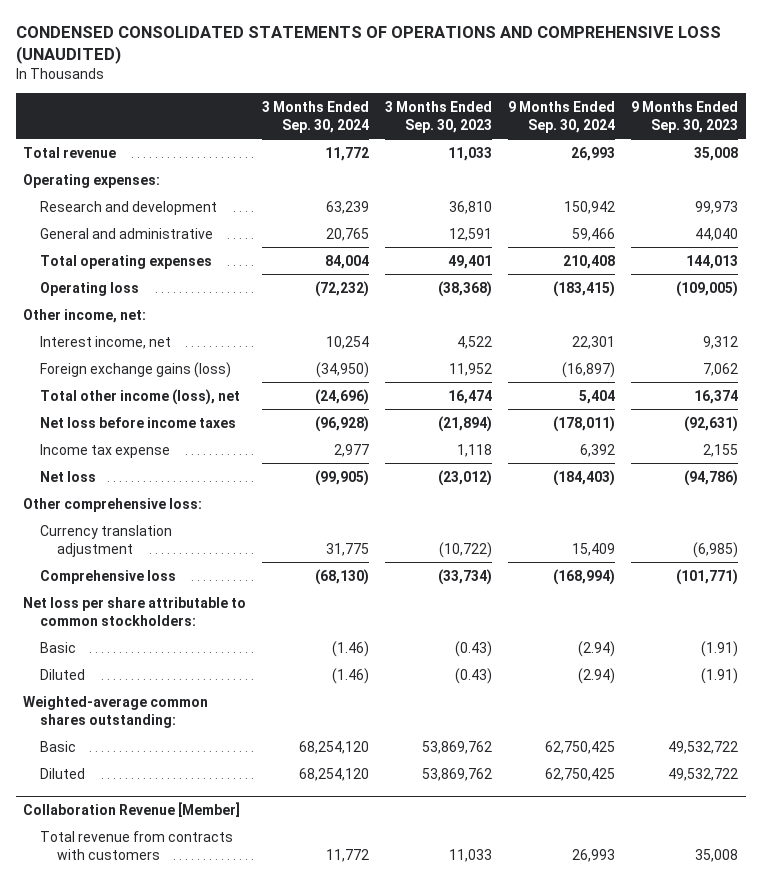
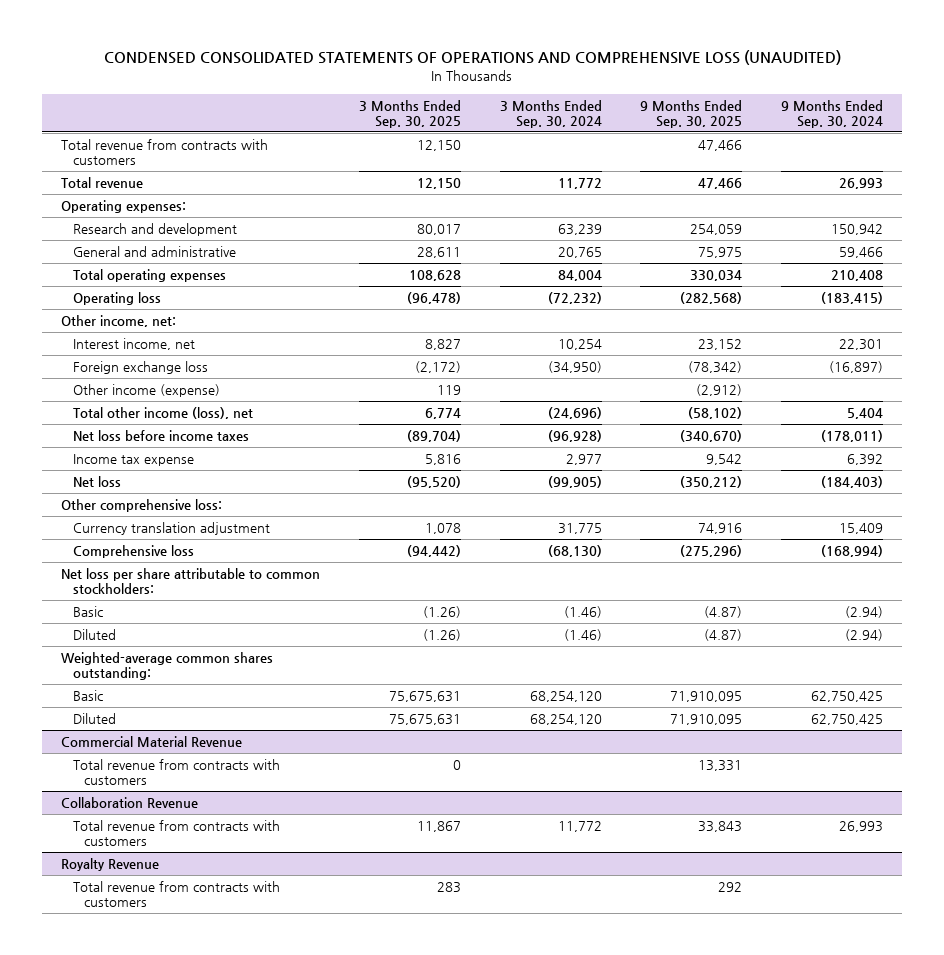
- | 3 Months Ended Sep. 30, 2024 | 3 Months Ended Sep. 30, 2023 | 9 Months Ended Sep. 30, 2024 | 9 Months Ended Sep. 30, 2023
+ | 3 Months Ended Sep. 30, 2025 | 3 Months Ended Sep. 30, 2024 | 9 Months Ended Sep. 30, 2025 | 9 Months Ended Sep. 30, 2024
+ Total revenue from contracts with customers | 12,150 | | 47,466 |
- Foreign exchange gains (loss) | (34,950) | 11,952 | (16,897) | 7,062
+ Foreign exchange loss | (2,172) | (34,950) | (78,342) | (16,897)
+ Other income (expense) | 119 | | (2,912) |
- Collaboration Revenue [Member]
+ Commercial Material Revenue
+ Total revenue from contracts with customers | 0 | | 13,331 |
+ Collaboration Revenue
+ Royalty Revenue
+ Total revenue from contracts with customers | 283 | | 292 |

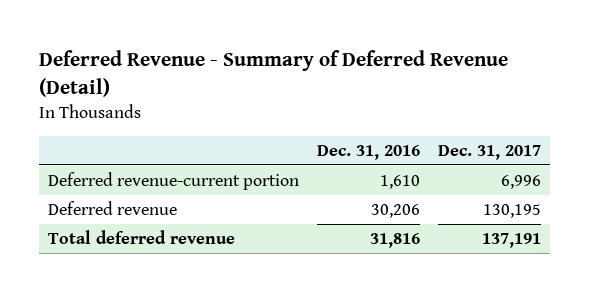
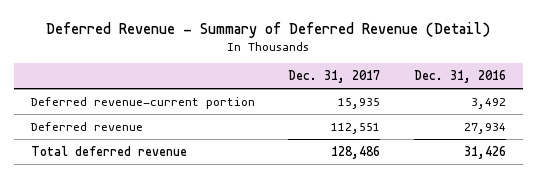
- | Dec. 31, 2016 | Dec. 31, 2017
+ | Dec. 31, 2017 | Dec. 31, 2016
- Deferred revenue-current portion | 1,610 | 6,996
- Deferred revenue | 30,206 | 130,195
- Total deferred revenue | 31,816 | 137,191
+ Deferred revenue-current portion | 15,935 | 3,492
+ Deferred revenue | 112,551 | 27,934
+ Total deferred revenue | 128,486 | 31,426

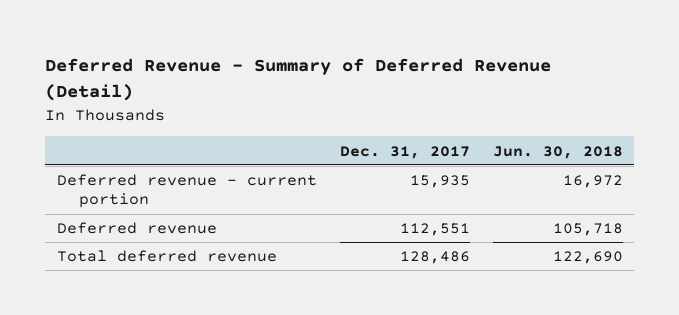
- | Dec. 31, 2017 | Dec. 31, 2016
+ | Dec. 31, 2017 | Jun. 30, 2018
- Deferred revenue-current portion | 15,935 | 3,492
+ Deferred revenue - current portion | 15,935 | 16,972

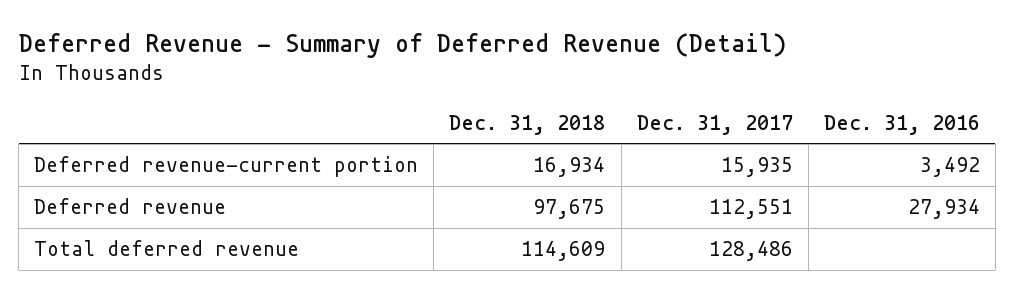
- | Dec. 31, 2017 | Jun. 30, 2018
+ | Dec. 31, 2018 | Dec. 31, 2017 | Dec. 31, 2016
- Deferred revenue - current portion | 15,935 | 16,972
+ Deferred revenue-current portion | 16,934 | 15,935 | 3,492

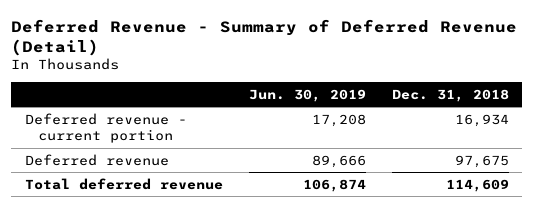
- | Dec. 31, 2018 | Dec. 31, 2017 | Dec. 31, 2016
+ | Jun. 30, 2019 | Dec. 31, 2018
- Deferred revenue-current portion | 16,934 | 15,935 | 3,492
+ Deferred revenue - current portion | 17,208 | 16,934

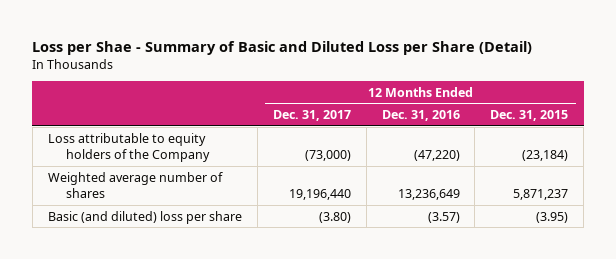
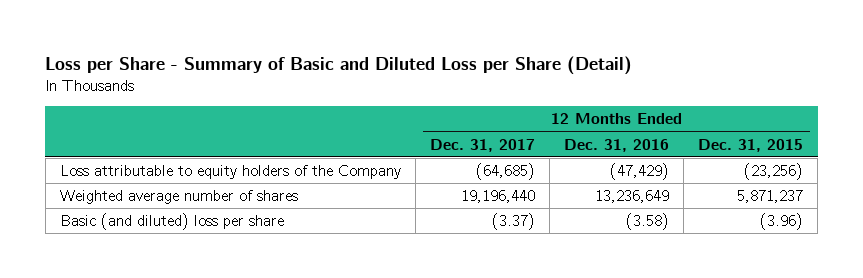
- Loss per Shae - Summary of Basic and Diluted Loss per Share (Detail)
+ Loss per Share - Summary of Basic and Diluted Loss per Share (Detail)
- Loss attributable to equity holders of the Company | (73,000) | (47,220) | (23,184)
+ Loss attributable to equity holders of the Company | (64,685) | (47,429) | (23,256)
- Basic (and diluted) loss per share | (3.80) | (3.57) | (3.95)
+ Basic (and diluted) loss per share | (3.37) | (3.58) | (3.96)

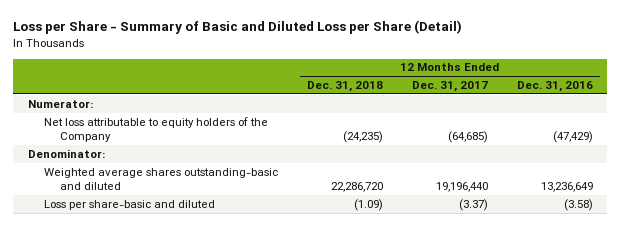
- | 12 Months Ended Dec. 31, 2017 | 12 Months Ended Dec. 31, 2016 | 12 Months Ended Dec. 31, 2015
+ | 12 Months Ended Dec. 31, 2018 | 12 Months Ended Dec. 31, 2017 | 12 Months Ended Dec. 31, 2016
- Loss attributable to equity holders of the Company | (64,685) | (47,429) | (23,256)
- Weighted average number of shares | 19,196,440 | 13,236,649 | 5,871,237
- Basic (and diluted) loss per share | (3.37) | (3.58) | (3.96)
+ Numerator:
+ Net loss attributable to equity holders of the Company | (24,235) | (64,685) | (47,429)
+ Denominator:
+ Weighted average shares outstanding-basic and diluted | 22,286,720 | 19,196,440 | 13,236,649
+ Loss per share-basic and diluted | (1.09) | (3.37) | (3.58)

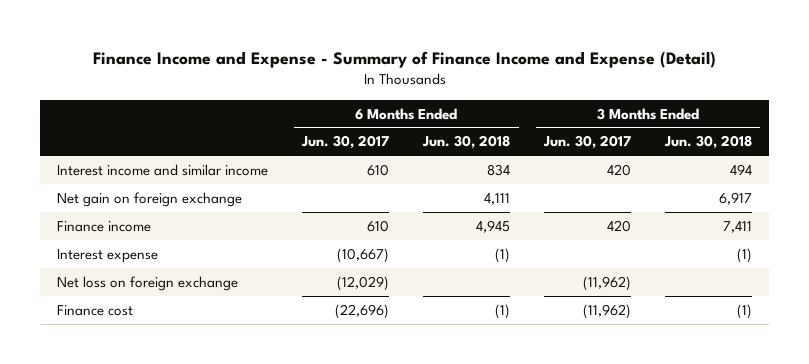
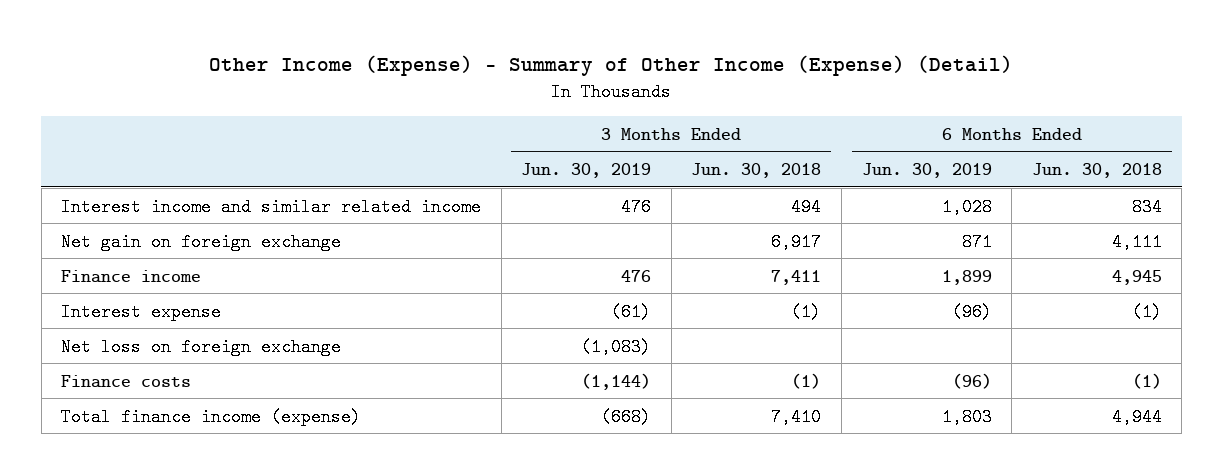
- Finance Income and Expense - Summary of Finance Income and Expense (Detail)
+ Other Income (Expense) - Summary of Other Income (Expense) (Detail)
- | 6 Months Ended Jun. 30, 2017 | 6 Months Ended Jun. 30, 2018 | 3 Months Ended Jun. 30, 2017 | 3 Months Ended Jun. 30, 2018
+ | 3 Months Ended Jun. 30, 2019 | 3 Months Ended Jun. 30, 2018 | 6 Months Ended Jun. 30, 2019 | 6 Months Ended Jun. 30, 2018
- Interest income and similar income | 610 | 834 | 420 | 494
+ Interest income and similar related income | 476 | 494 | 1,028 | 834
- Finance cost | (22,696) | (1) | (11,962) | (1)
+ Finance costs | (1,144) | (1) | (96) | (1)
+ Total finance income (expense) | (668) | 7,410 | 1,803 | 4,944

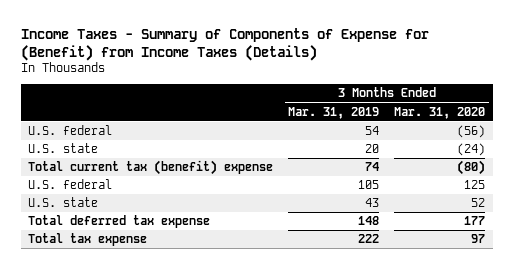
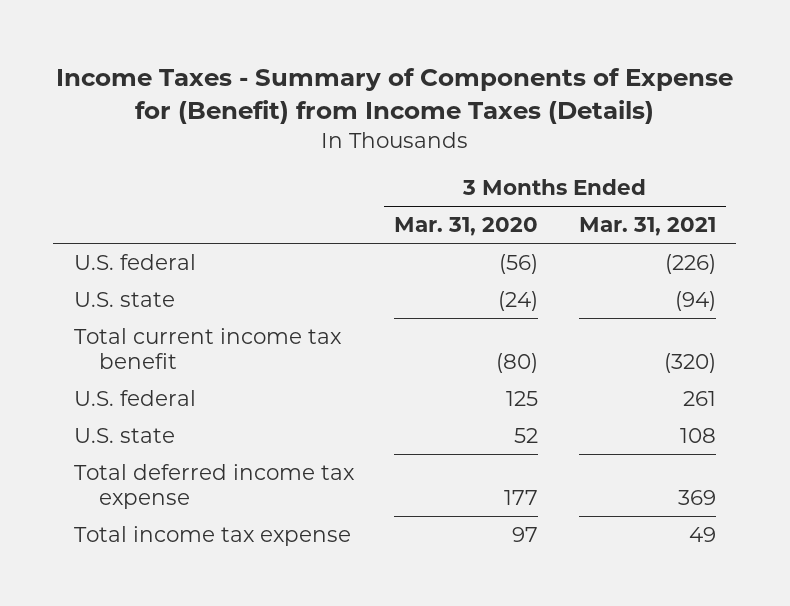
- | 3 Months Ended Mar. 31, 2019 | 3 Months Ended Mar. 31, 2020
+ | 3 Months Ended Mar. 31, 2020 | 3 Months Ended Mar. 31, 2021
- Total current tax (benefit) expense | 74 | (80)
+ Total current income tax benefit | (80) | (320)
- Total deferred tax expense | 148 | 177
- Total tax expense | 222 | 97
+ Total deferred income tax expense | 177 | 369
+ Total income tax expense | 97 | 49

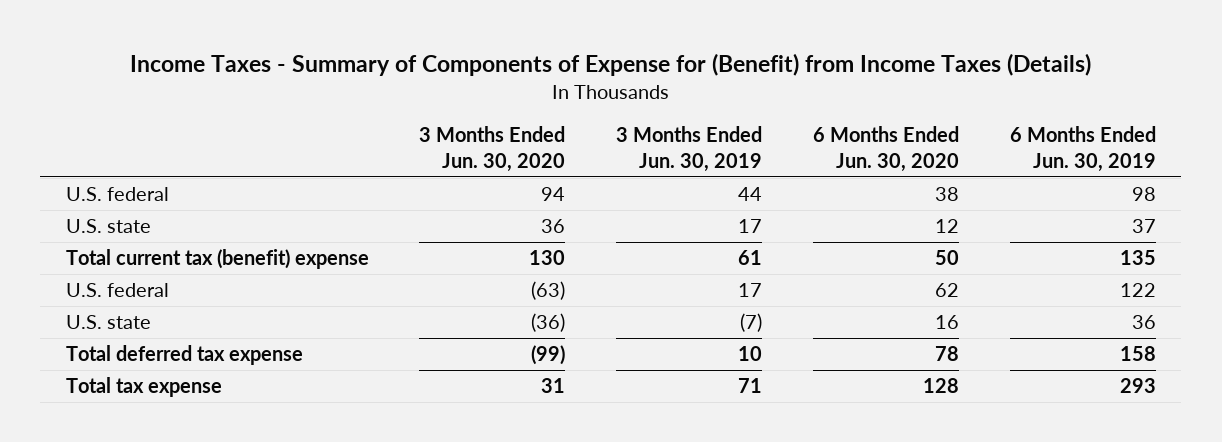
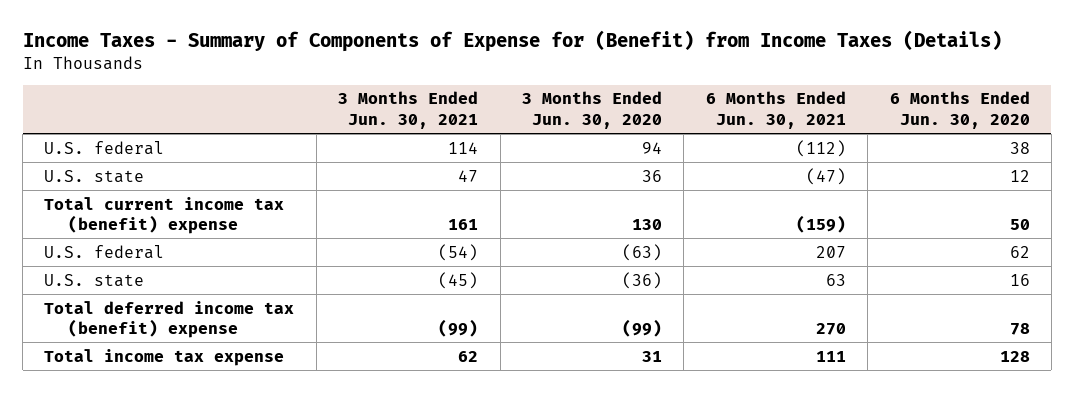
- | 3 Months Ended Jun. 30, 2020 | 3 Months Ended Jun. 30, 2019 | 6 Months Ended Jun. 30, 2020 | 6 Months Ended Jun. 30, 2019
+ | 3 Months Ended Jun. 30, 2021 | 3 Months Ended Jun. 30, 2020 | 6 Months Ended Jun. 30, 2021 | 6 Months Ended Jun. 30, 2020
- Total current tax (benefit) expense | 130 | 61 | 50 | 135
+ Total current income tax (benefit) expense | 161 | 130 | (159) | 50
- Total deferred tax expense | (99) | 10 | 78 | 158
- Total tax expense | 31 | 71 | 128 | 293
+ Total deferred income tax (benefit) expense | (99) | (99) | 270 | 78
+ Total income tax expense | 62 | 31 | 111 | 128

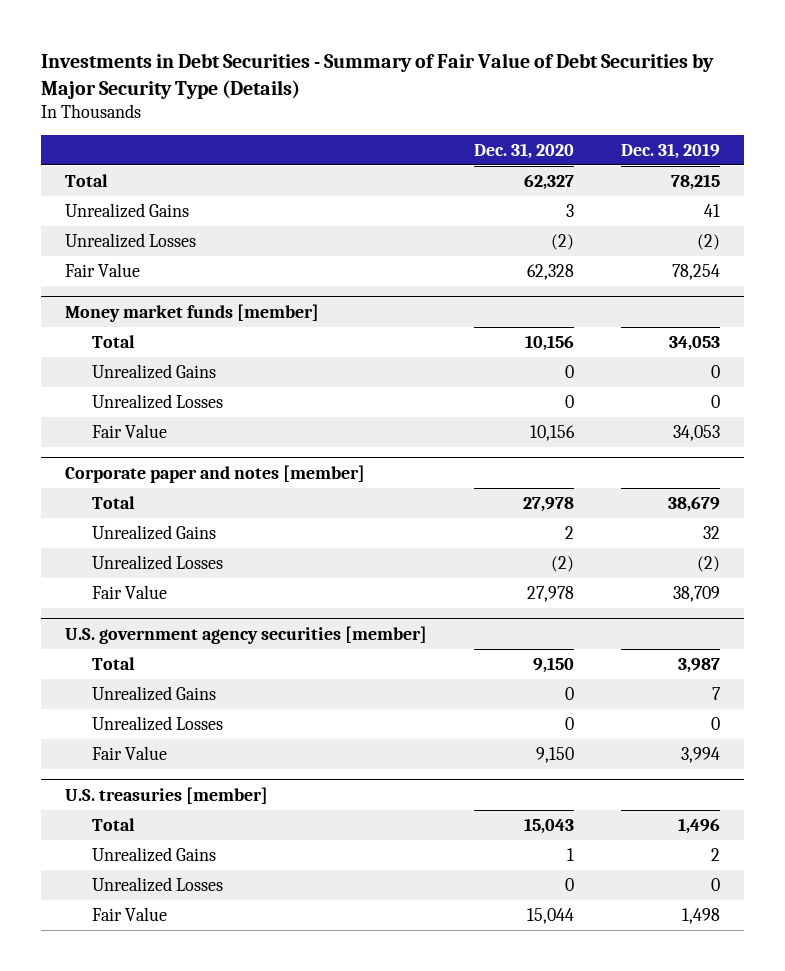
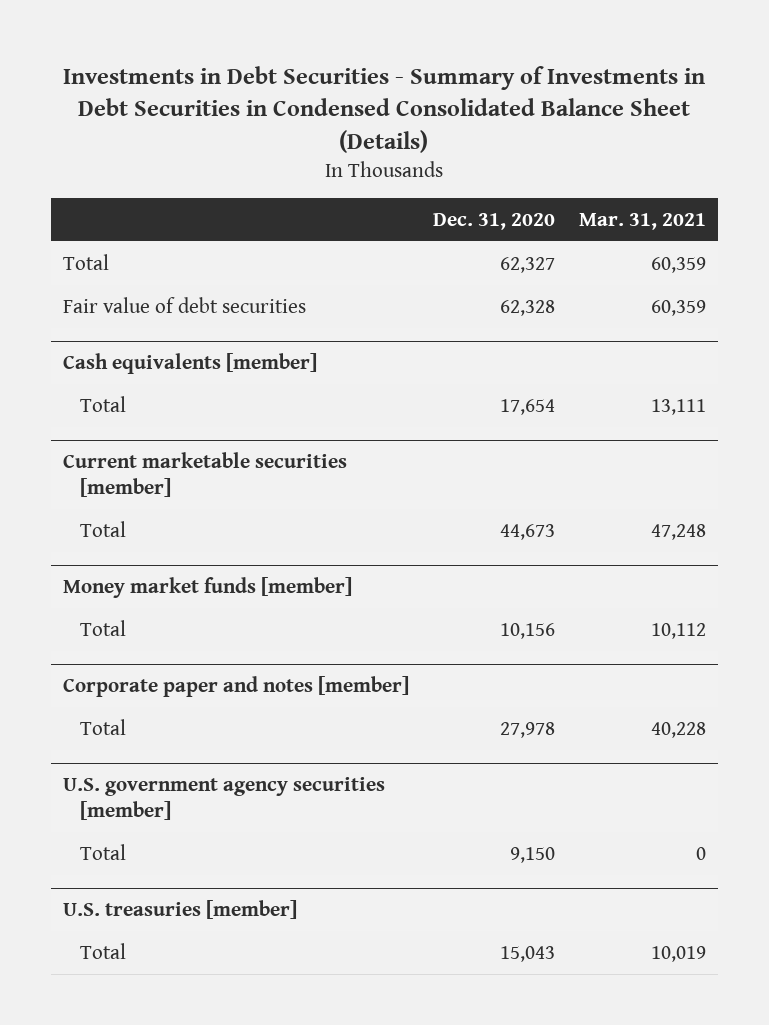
- Investments in Debt Securities - Summary of Fair Value of Debt Securities by Major Security Type (Details)
+ Investments in Debt Securities - Summary of Investments in Debt Securities in Condensed Consolidated Balance Sheet (Details)
- | Dec. 31, 2020 | Dec. 31, 2019
+ | Dec. 31, 2020 | Mar. 31, 2021
- Unrealized Gains | 3 | 41
- Unrealized Losses | (2) | (2)
- Fair Value | 62,328 | 78,254
+ Fair value of debt securities | 62,328 | 60,359
+ Cash equivalents [member]
+ Total | 17,654 | 13,111
+ Current marketable securities [member]
+ Total | 44,673 | 47,248
@ Money market funds [member]
- Unrealized Gains | 0 | 0
- Unrealized Losses | 0 | 0
- Fair Value | 10,156 | 34,053
@ Corporate paper and notes [member]
- Unrealized Gains | 2 | 32
- Unrealized Losses | (2) | (2)
- Fair Value | 27,978 | 38,709
@ U.S. government agency securities [member]
- Unrealized Gains | 0 | 7
- Unrealized Losses | 0 | 0
- Fair Value | 9,150 | 3,994
@ U.S. treasuries [member]
- Unrealized Gains | 1 | 2
- Unrealized Losses | 0 | 0
- Fair Value | 15,044 | 1,498

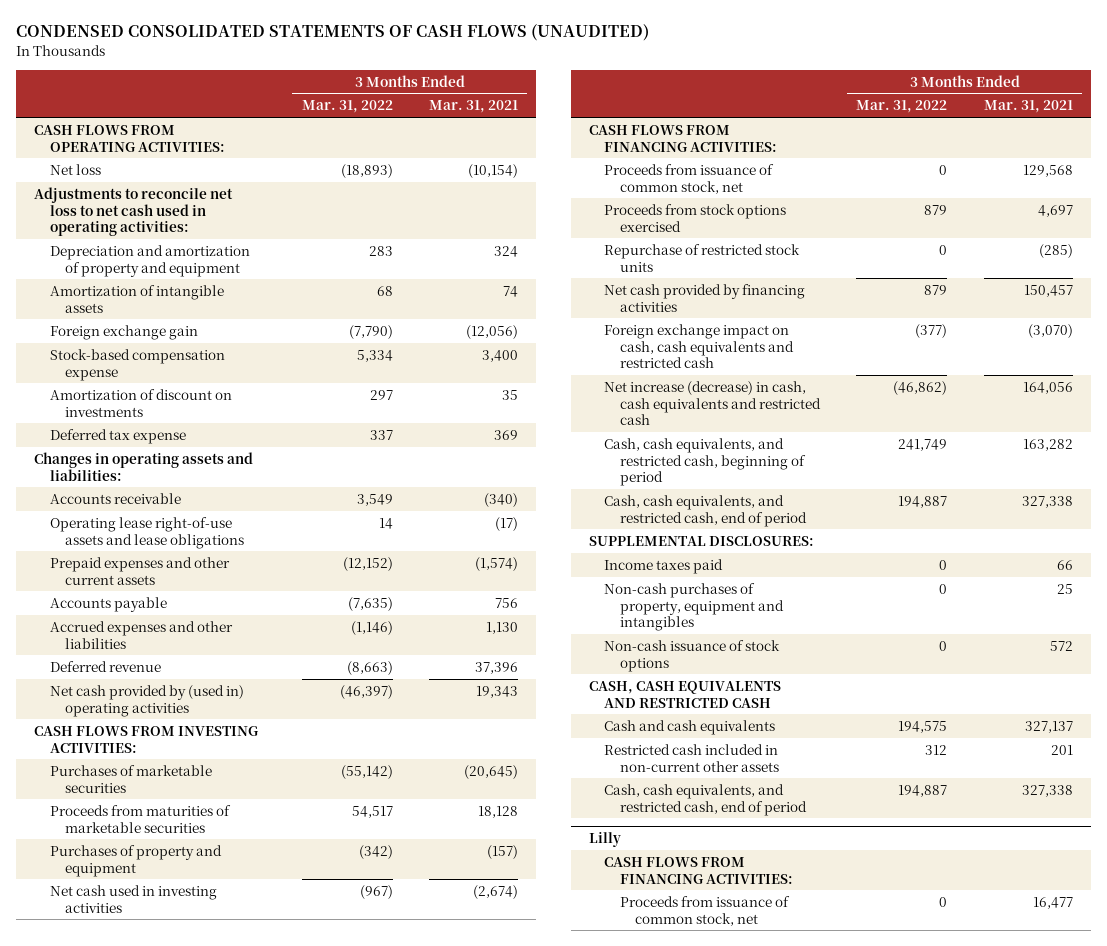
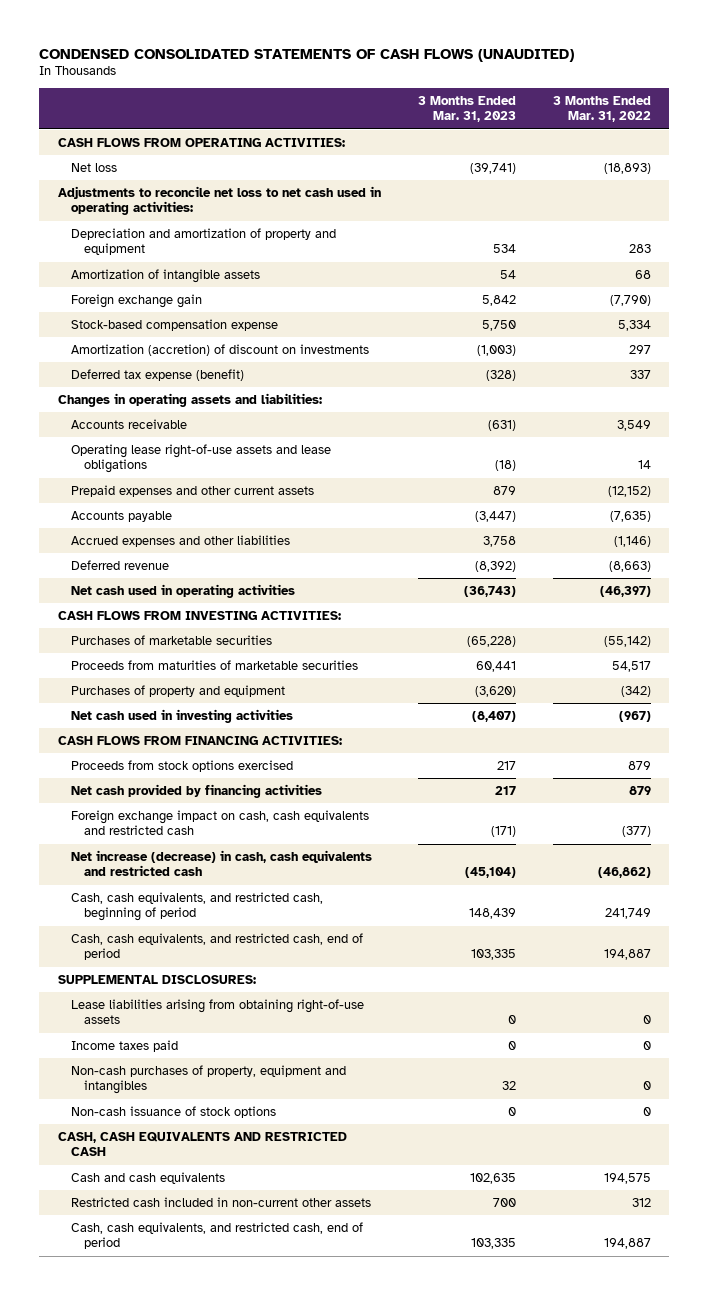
- | 3 Months Ended Mar. 31, 2022 | 3 Months Ended Mar. 31, 2021
+ | 3 Months Ended Mar. 31, 2023 | 3 Months Ended Mar. 31, 2022
- Amortization of discount on investments | 297 | 35
- Deferred tax expense | 337 | 369
+ Amortization (accretion) of discount on investments | (1,003) | 297
+ Deferred tax expense (benefit) | (328) | 337
- Net cash provided by (used in) operating activities | (46,397) | 19,343
+ Net cash used in operating activities | (36,743) | (46,397)
- Proceeds from issuance of common stock, net | 0 | 129,568
- Repurchase of restricted stock units | 0 | (285)
+ Lease liabilities arising from obtaining right-of-use assets | 0 | 0
- Lilly
- CASH FLOWS FROM FINANCING ACTIVITIES:
- Proceeds from issuance of common stock, net | 0 | 16,477

